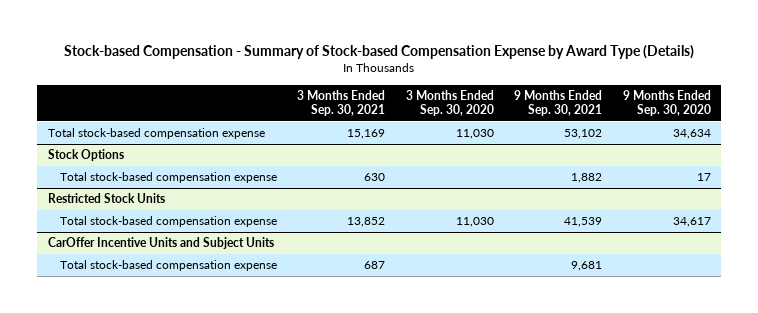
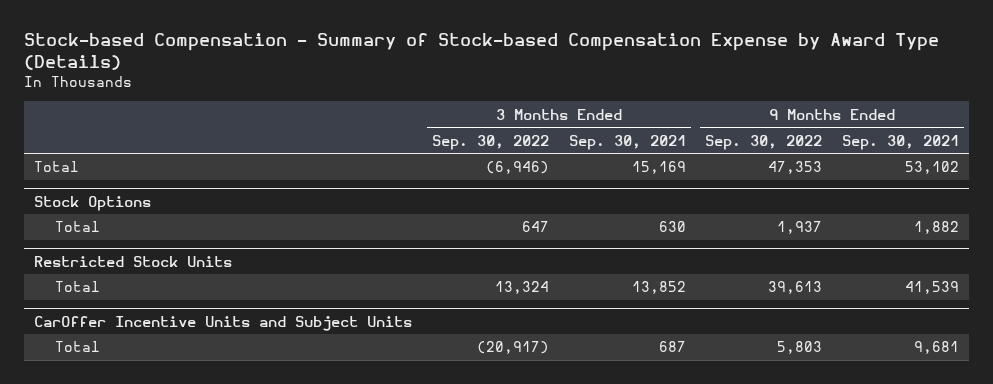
- | 3 Months Ended Sep. 30, 2021 | 3 Months Ended Sep. 30, 2020 | 9 Months Ended Sep. 30, 2021 | 9 Months Ended Sep. 30, 2020
+ | 3 Months Ended Sep. 30, 2022 | 3 Months Ended Sep. 30, 2021 | 9 Months Ended Sep. 30, 2022 | 9 Months Ended Sep. 30, 2021
- Total stock-based compensation expense | 15,169 | 11,030 | 53,102 | 34,634
+ Total | (6,946) | 15,169 | 47,353 | 53,102
@ Stock Options
- Total stock-based compensation expense | 630 | | 1,882 | 17
+ Total | 647 | 630 | 1,937 | 1,882
@ Restricted Stock Units
- Total stock-based compensation expense | 13,852 | 11,030 | 41,539 | 34,617
+ Total | 13,324 | 13,852 | 39,613 | 41,539
@ CarOffer Incentive Units and Subject Units
- Total stock-based compensation expense | 687 | | 9,681 |
+ Total | (20,917) | 687 | 5,803 | 9,681

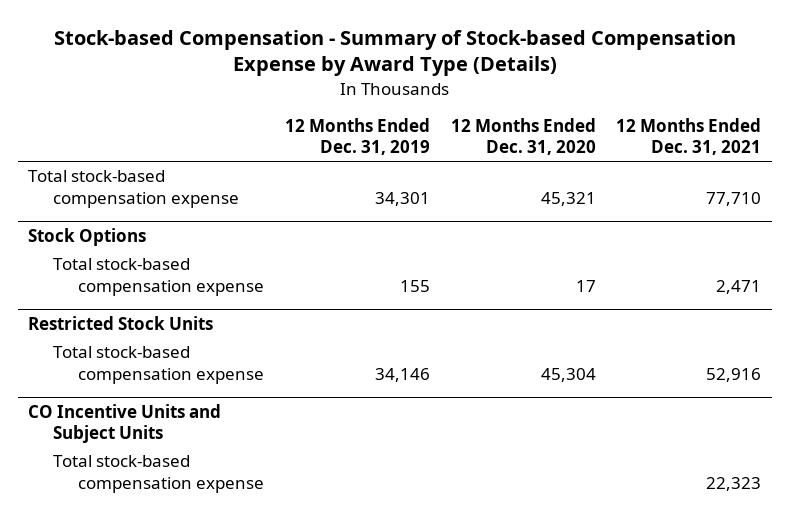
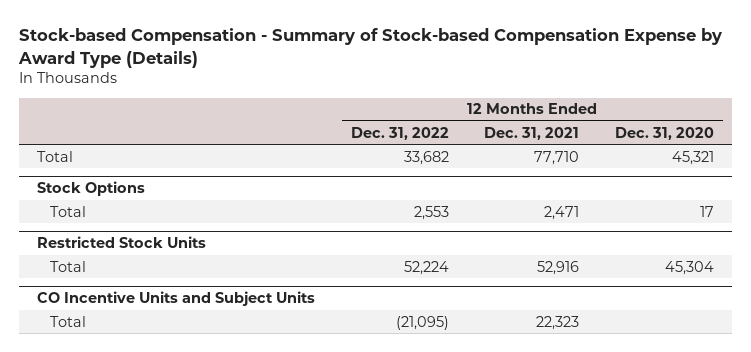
- | 12 Months Ended Dec. 31, 2019 | 12 Months Ended Dec. 31, 2020 | 12 Months Ended Dec. 31, 2021
+ | 12 Months Ended Dec. 31, 2022 | 12 Months Ended Dec. 31, 2021 | 12 Months Ended Dec. 31, 2020
- Total stock-based compensation expense | 34,301 | 45,321 | 77,710
+ Total | 33,682 | 77,710 | 45,321
@ Stock Options
- Total stock-based compensation expense | 155 | 17 | 2,471
+ Total | 2,553 | 2,471 | 17
@ Restricted Stock Units
- Total stock-based compensation expense | 34,146 | 45,304 | 52,916
+ Total | 52,224 | 52,916 | 45,304
@ CO Incentive Units and Subject Units
- Total stock-based compensation expense | | | 22,323
+ Total | (21,095) | 22,323 |

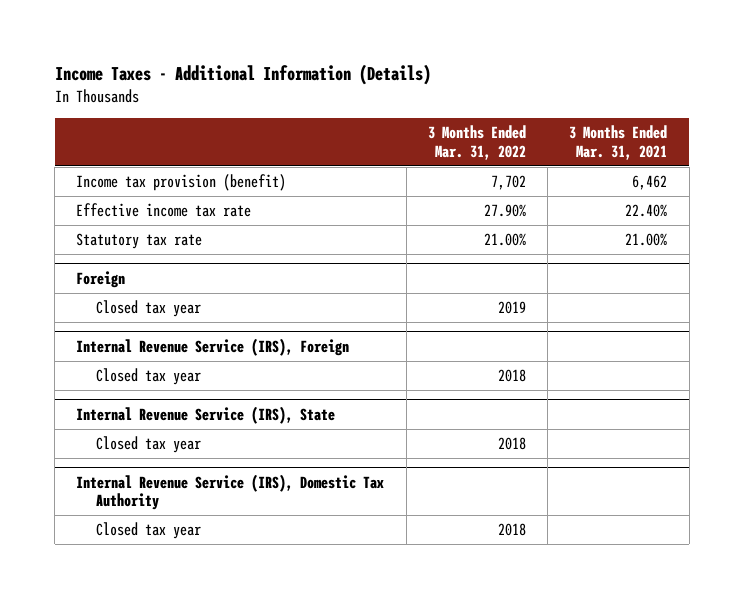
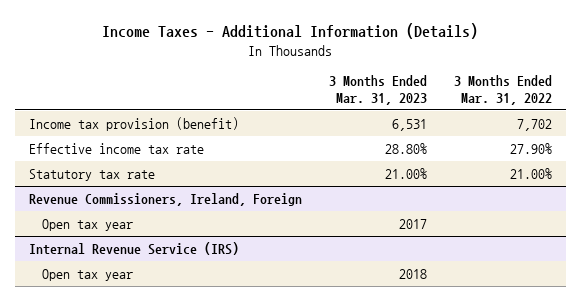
- | 3 Months Ended Mar. 31, 2022 | 3 Months Ended Mar. 31, 2021
+ | 3 Months Ended Mar. 31, 2023 | 3 Months Ended Mar. 31, 2022
- Foreign
- Closed tax year | 2019 |
- Internal Revenue Service (IRS), Foreign
- Closed tax year | 2018 |
- Internal Revenue Service (IRS), State
- Closed tax year | 2018 |
- Internal Revenue Service (IRS), Domestic Tax Authority
- Closed tax year | 2018 |
+ Revenue Commissioners, Ireland, Foreign
+ Open tax year | 2017 |
+ Internal Revenue Service (IRS)
+ Open tax year | 2018 |

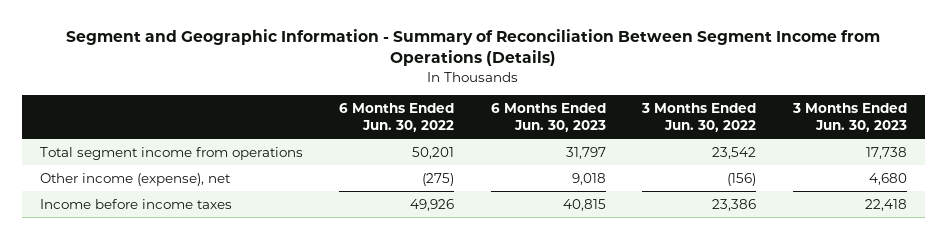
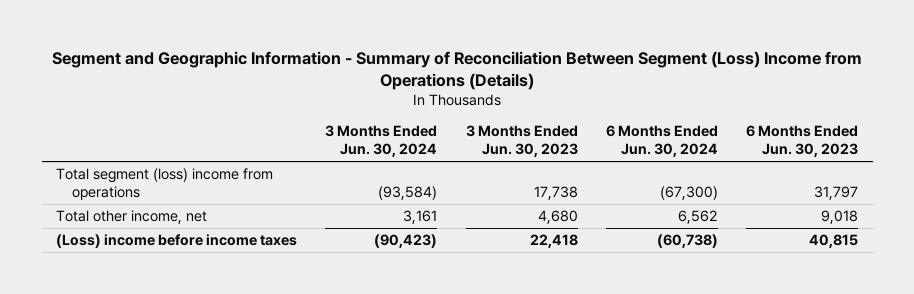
- Segment and Geographic Information - Summary of Reconciliation Between Segment Income from Operations (Details)
+ Segment and Geographic Information - Summary of Reconciliation Between Segment (Loss) Income from Operations (Details)
- | 6 Months Ended Jun. 30, 2022 | 6 Months Ended Jun. 30, 2023 | 3 Months Ended Jun. 30, 2022 | 3 Months Ended Jun. 30, 2023
+ | 3 Months Ended Jun. 30, 2024 | 3 Months Ended Jun. 30, 2023 | 6 Months Ended Jun. 30, 2024 | 6 Months Ended Jun. 30, 2023
- Total segment income from operations | 50,201 | 31,797 | 23,542 | 17,738
- Other income (expense), net | (275) | 9,018 | (156) | 4,680
- Income before income taxes | 49,926 | 40,815 | 23,386 | 22,418
+ Total segment (loss) income from operations | (93,584) | 17,738 | (67,300) | 31,797
+ Total other income, net | 3,161 | 4,680 | 6,562 | 9,018
+ (Loss) income before income taxes | (90,423) | 22,418 | (60,738) | 40,815

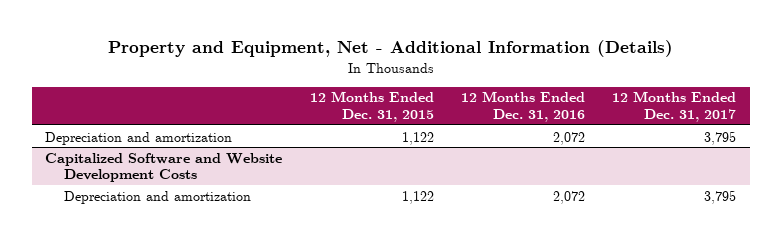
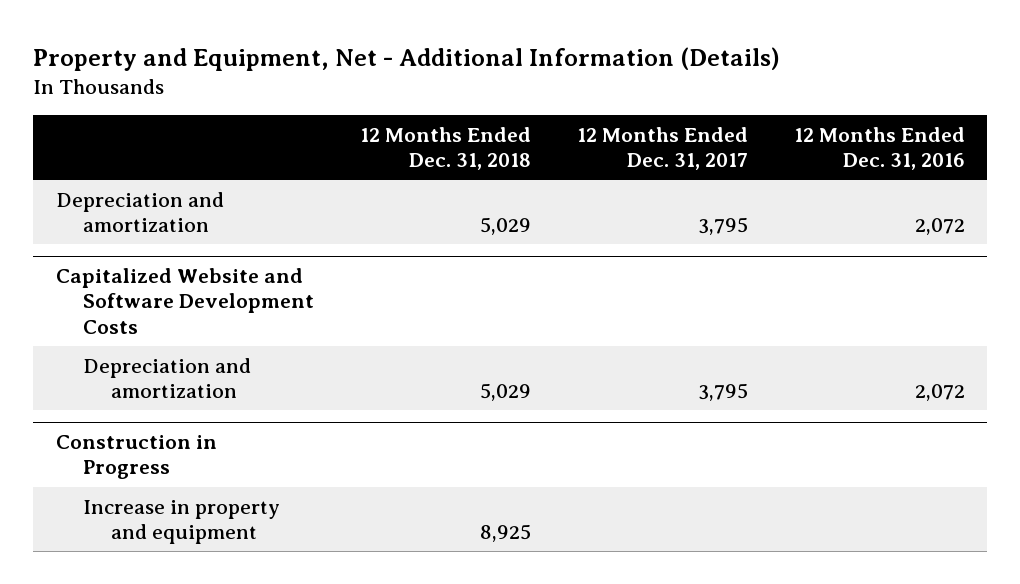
- | 12 Months Ended Dec. 31, 2015 | 12 Months Ended Dec. 31, 2016 | 12 Months Ended Dec. 31, 2017
+ | 12 Months Ended Dec. 31, 2018 | 12 Months Ended Dec. 31, 2017 | 12 Months Ended Dec. 31, 2016
- Capitalized Software and Website Development Costs
+ Capitalized Website and Software Development Costs
+ Construction in Progress
+ Increase in property and equipment | 8,925 | |

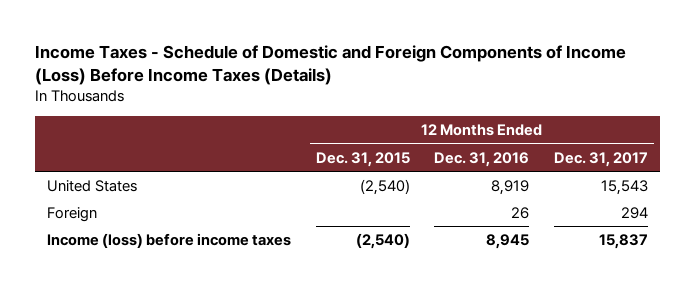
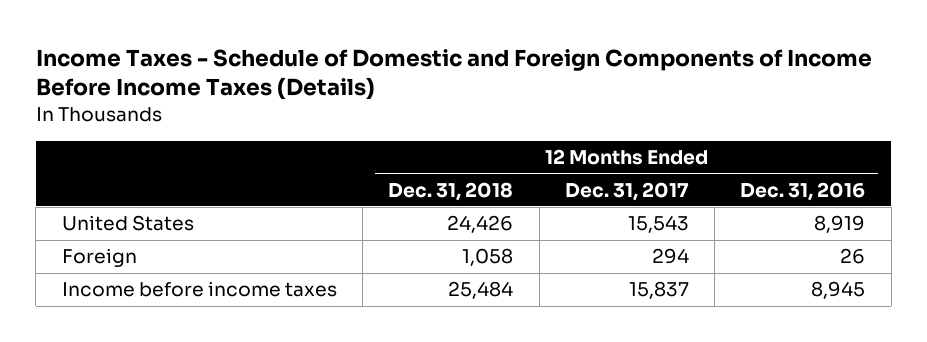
- Income Taxes - Schedule of Domestic and Foreign Components of Income (Loss) Before Income Taxes (Details)
+ Income Taxes - Schedule of Domestic and Foreign Components of Income Before Income Taxes (Details)
- | 12 Months Ended Dec. 31, 2015 | 12 Months Ended Dec. 31, 2016 | 12 Months Ended Dec. 31, 2017
+ | 12 Months Ended Dec. 31, 2018 | 12 Months Ended Dec. 31, 2017 | 12 Months Ended Dec. 31, 2016
- Income (loss) before income taxes | (2,540) | 8,945 | 15,837
+ Income before income taxes | 25,484 | 15,837 | 8,945

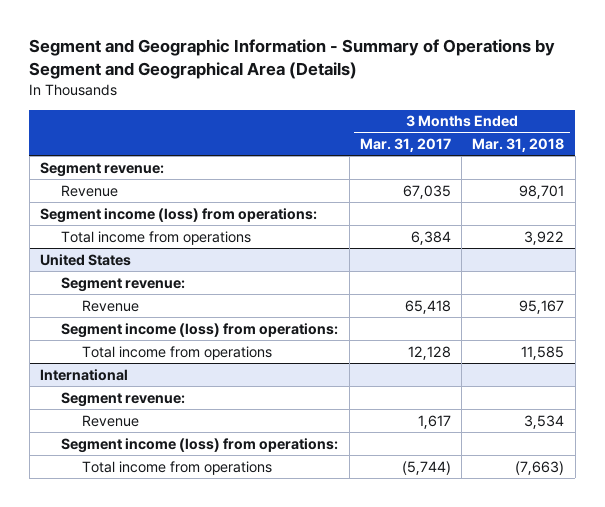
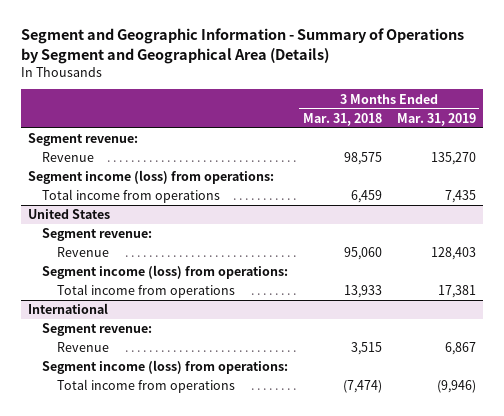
- | 3 Months Ended Mar. 31, 2017 | 3 Months Ended Mar. 31, 2018
+ | 3 Months Ended Mar. 31, 2018 | 3 Months Ended Mar. 31, 2019
- Revenue | 67,035 | 98,701
+ Revenue | 98,575 | 135,270
- Total income from operations | 6,384 | 3,922
+ Total income from operations | 6,459 | 7,435
@ United States
- Revenue | 65,418 | 95,167
+ Revenue | 95,060 | 128,403
- Total income from operations | 12,128 | 11,585
+ Total income from operations | 13,933 | 17,381
@ International
- Revenue | 1,617 | 3,534
+ Revenue | 3,515 | 6,867
- Total income from operations | (5,744) | (7,663)
+ Total income from operations | (7,474) | (9,946)

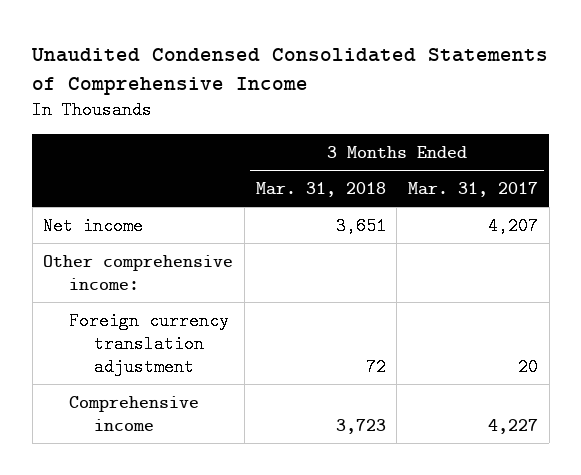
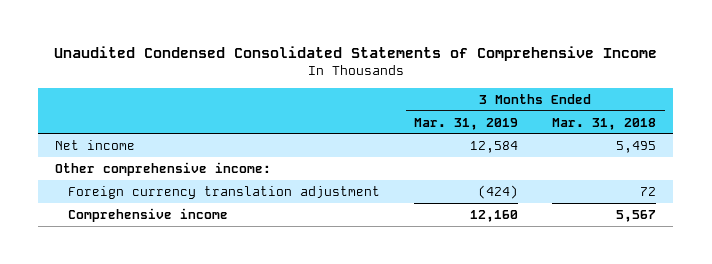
- | 3 Months Ended Mar. 31, 2018 | 3 Months Ended Mar. 31, 2017
+ | 3 Months Ended Mar. 31, 2019 | 3 Months Ended Mar. 31, 2018
- Net income | 3,651 | 4,207
+ Net income | 12,584 | 5,495
- Comprehensive income | 3,723 | 4,227
+ Comprehensive income | 12,160 | 5,567

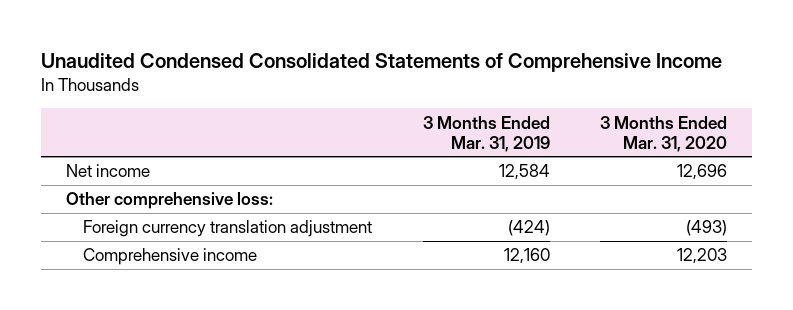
- | 3 Months Ended Mar. 31, 2019 | 3 Months Ended Mar. 31, 2018
+ | 3 Months Ended Mar. 31, 2019 | 3 Months Ended Mar. 31, 2020
- Other comprehensive income:
+ Other comprehensive loss:

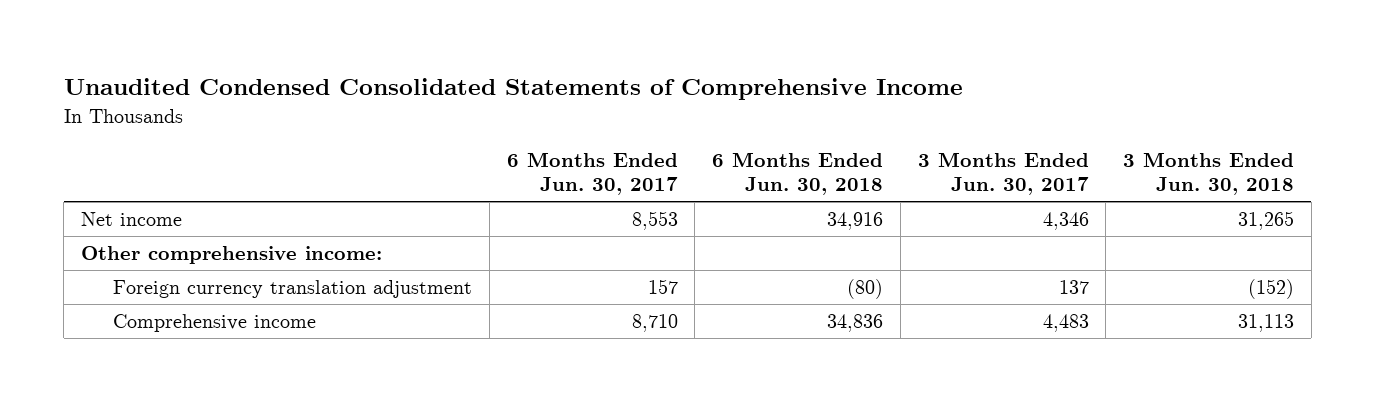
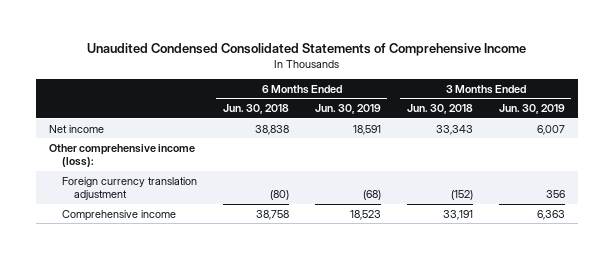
- | 6 Months Ended Jun. 30, 2017 | 6 Months Ended Jun. 30, 2018 | 3 Months Ended Jun. 30, 2017 | 3 Months Ended Jun. 30, 2018
+ | 6 Months Ended Jun. 30, 2018 | 6 Months Ended Jun. 30, 2019 | 3 Months Ended Jun. 30, 2018 | 3 Months Ended Jun. 30, 2019
- Net income | 8,553 | 34,916 | 4,346 | 31,265
- Other comprehensive income:
+ Net income | 38,838 | 18,591 | 33,343 | 6,007
+ Other comprehensive income (loss):
- Comprehensive income | 8,710 | 34,836 | 4,483 | 31,113
+ Comprehensive income | 38,758 | 18,523 | 33,191 | 6,363

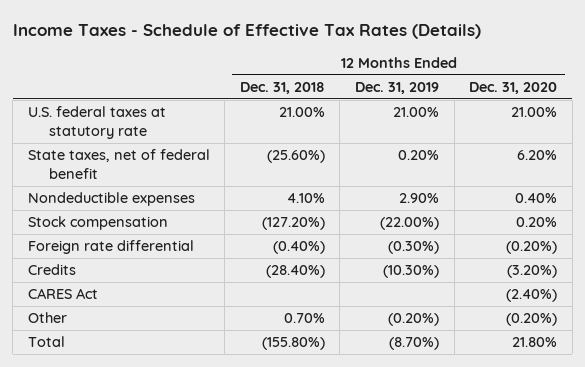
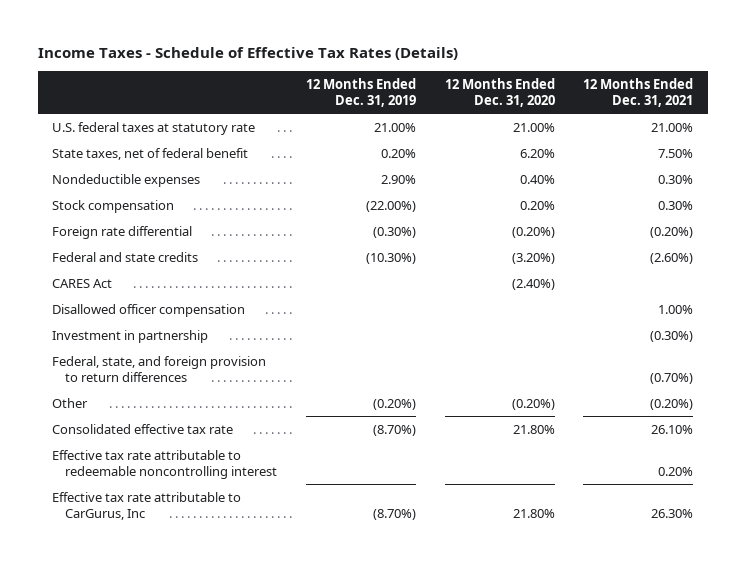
- | 12 Months Ended Dec. 31, 2018 | 12 Months Ended Dec. 31, 2019 | 12 Months Ended Dec. 31, 2020
+ | 12 Months Ended Dec. 31, 2019 | 12 Months Ended Dec. 31, 2020 | 12 Months Ended Dec. 31, 2021
- Credits | (28.40%) | (10.30%) | (3.20%)
+ Federal and state credits | (10.30%) | (3.20%) | (2.60%)
+ Disallowed officer compensation | | | 1.00%
+ Investment in partnership | | | (0.30%)
+ Federal, state, and foreign provision to return differences | | | (0.70%)
- Total | (155.80%) | (8.70%) | 21.80%
+ Consolidated effective tax rate | (8.70%) | 21.80% | 26.10%
+ Effective tax rate attributable to redeemable noncontrolling interest | | | 0.20%
+ Effective tax rate attributable to CarGurus, Inc | (8.70%) | 21.80% | 26.30%

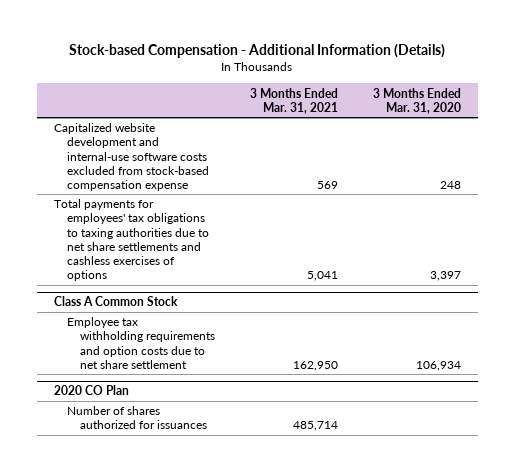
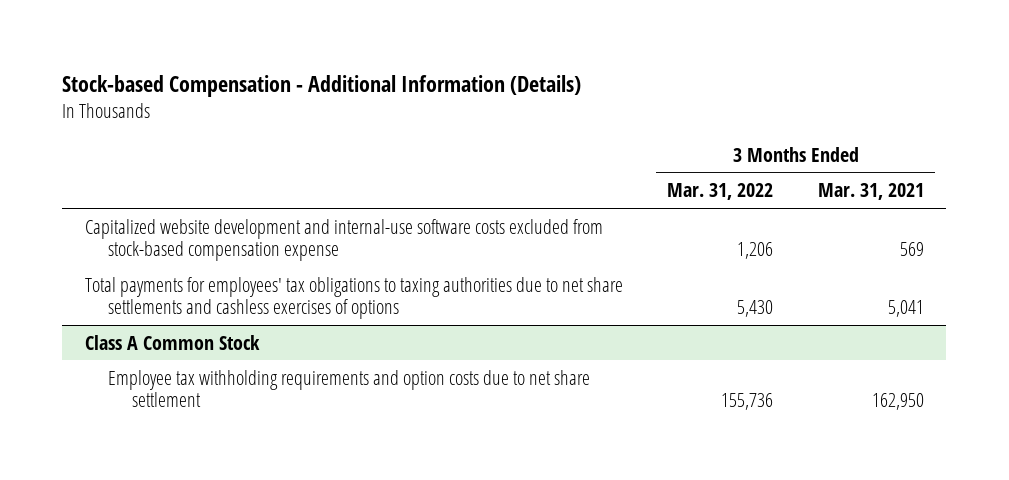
- | 3 Months Ended Mar. 31, 2021 | 3 Months Ended Mar. 31, 2020
+ | 3 Months Ended Mar. 31, 2022 | 3 Months Ended Mar. 31, 2021
- 2020 CO Plan
- Number of shares authorized for issuances | 485,714 |

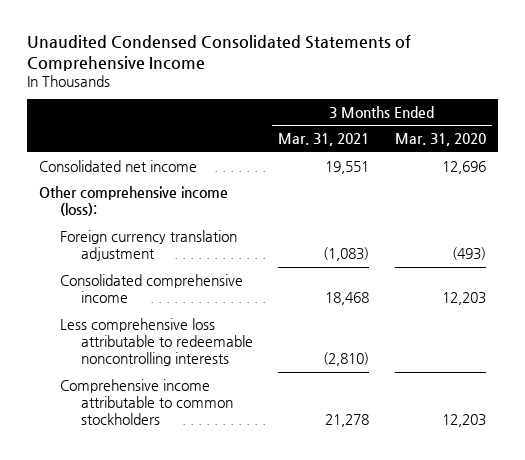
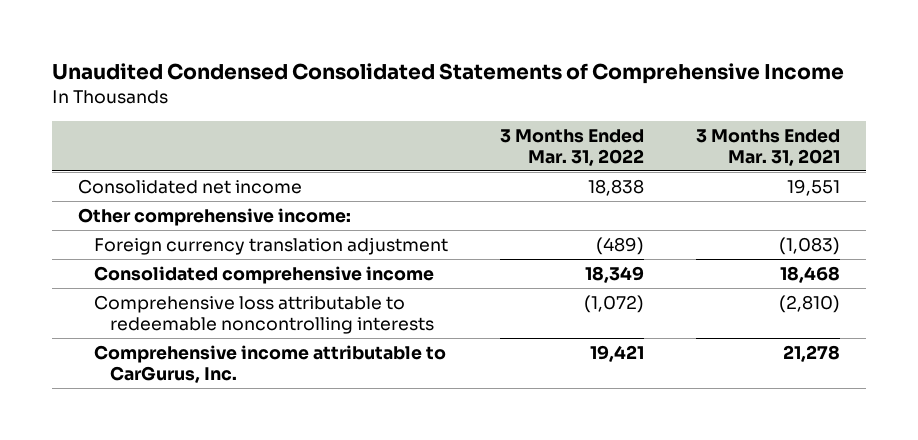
- | 3 Months Ended Mar. 31, 2021 | 3 Months Ended Mar. 31, 2020
+ | 3 Months Ended Mar. 31, 2022 | 3 Months Ended Mar. 31, 2021
- Other comprehensive income (loss):
+ Other comprehensive income:
- Less comprehensive loss attributable to redeemable noncontrolling interests | (2,810) |
- Comprehensive income attributable to common stockholders | 21,278 | 12,203
+ Comprehensive loss attributable to redeemable noncontrolling interests | (1,072) | (2,810)
+ Comprehensive income attributable to CarGurus, Inc. | 19,421 | 21,278

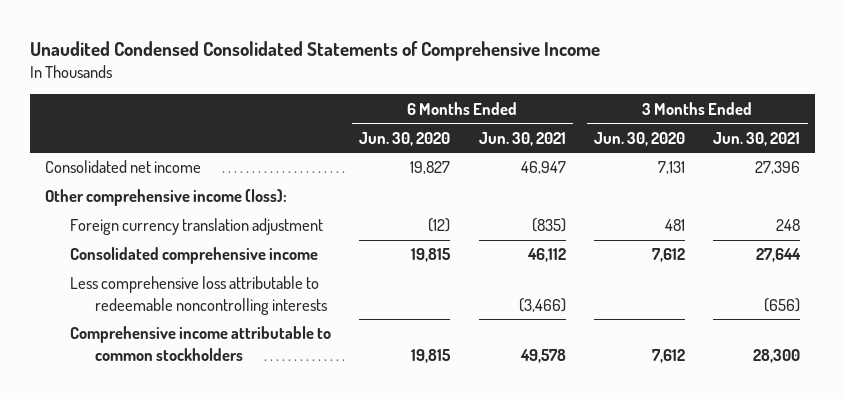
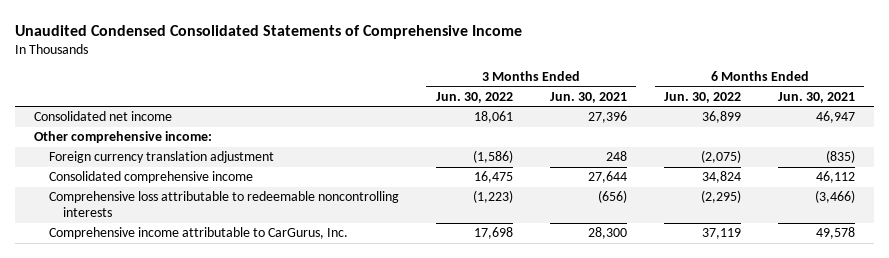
- | 6 Months Ended Jun. 30, 2020 | 6 Months Ended Jun. 30, 2021 | 3 Months Ended Jun. 30, 2020 | 3 Months Ended Jun. 30, 2021
+ | 3 Months Ended Jun. 30, 2022 | 3 Months Ended Jun. 30, 2021 | 6 Months Ended Jun. 30, 2022 | 6 Months Ended Jun. 30, 2021
- Other comprehensive income (loss):
+ Other comprehensive income:
- Less comprehensive loss attributable to redeemable noncontrolling interests | | (3,466) | | (656)
- Comprehensive income attributable to common stockholders | 19,815 | 49,578 | 7,612 | 28,300
+ Comprehensive loss attributable to redeemable noncontrolling interests | (1,223) | (656) | (2,295) | (3,466)
+ Comprehensive income attributable to CarGurus, Inc. | 17,698 | 28,300 | 37,119 | 49,578

